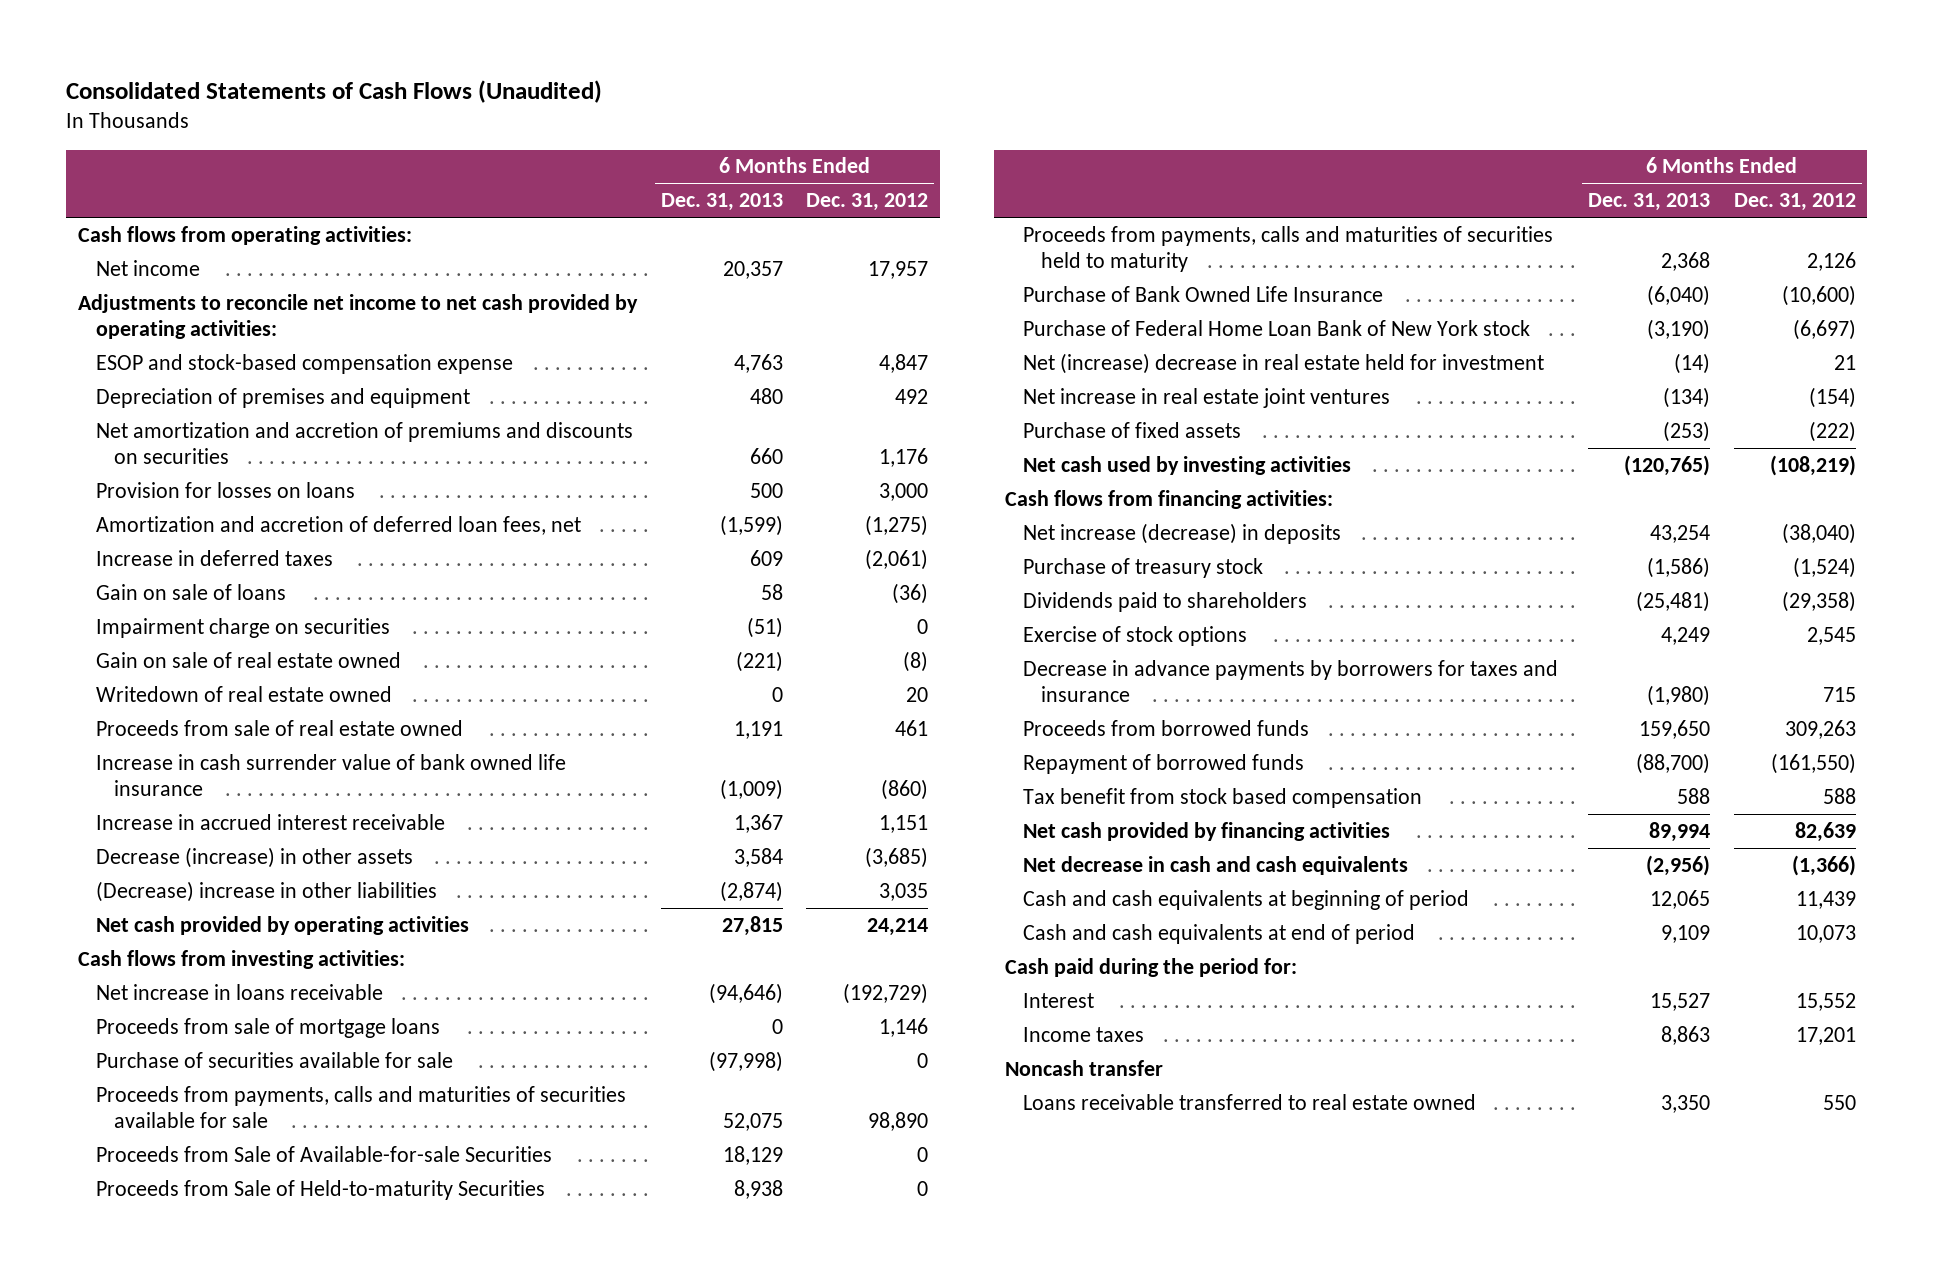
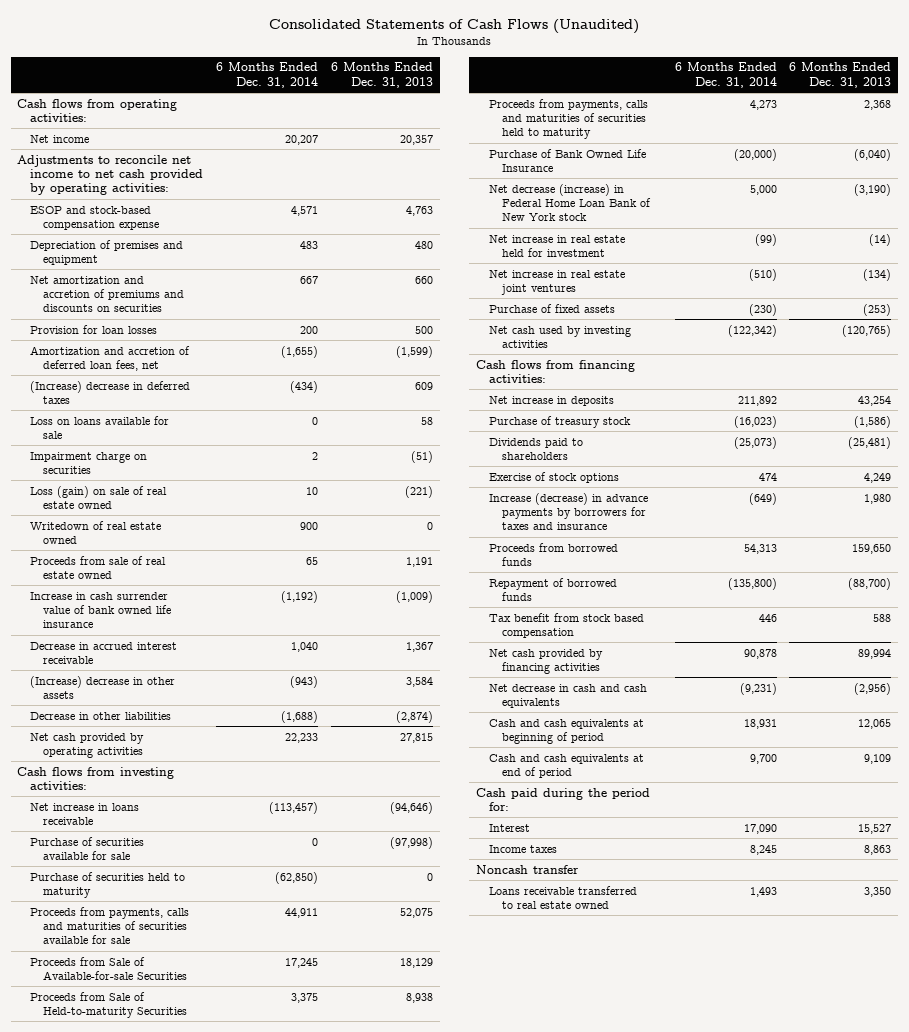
- | 6 Months Ended Dec. 31, 2013 | 6 Months Ended Dec. 31, 2012
+ | 6 Months Ended Dec. 31, 2014 | 6 Months Ended Dec. 31, 2013
- Provision for losses on loans | 500 | 3,000
+ Provision for loan losses | 200 | 500
- Increase in deferred taxes | 609 | (2,061)
- Gain on sale of loans | 58 | (36)
+ (Increase) decrease in deferred taxes | (434) | 609
+ Loss on loans available for sale | 0 | 58
- Gain on sale of real estate owned | (221) | (8)
+ Loss (gain) on sale of real estate owned | 10 | (221)
- Increase in accrued interest receivable | 1,367 | 1,151
- Decrease (increase) in other assets | 3,584 | (3,685)
- (Decrease) increase in other liabilities | (2,874) | 3,035
+ Decrease in accrued interest receivable | 1,040 | 1,367
+ (Increase) decrease in other assets | (943) | 3,584
+ Decrease in other liabilities | (1,688) | (2,874)
- Proceeds from sale of mortgage loans | 0 | 1,146
+ Purchase of securities held to maturity | (62,850) | 0
- Purchase of Federal Home Loan Bank of New York stock | (3,190) | (6,697)
- Net (increase) decrease in real estate held for investment | (14) | 21
+ Net decrease (increase) in Federal Home Loan Bank of New York stock | 5,000 | (3,190)
+ Net increase in real estate held for investment | (99) | (14)
- Net increase (decrease) in deposits | 43,254 | (38,040)
+ Net increase in deposits | 211,892 | 43,254
- Decrease in advance payments by borrowers for taxes and insurance | (1,980) | 715
+ Increase (decrease) in advance payments by borrowers for taxes and insurance | (649) | 1,980

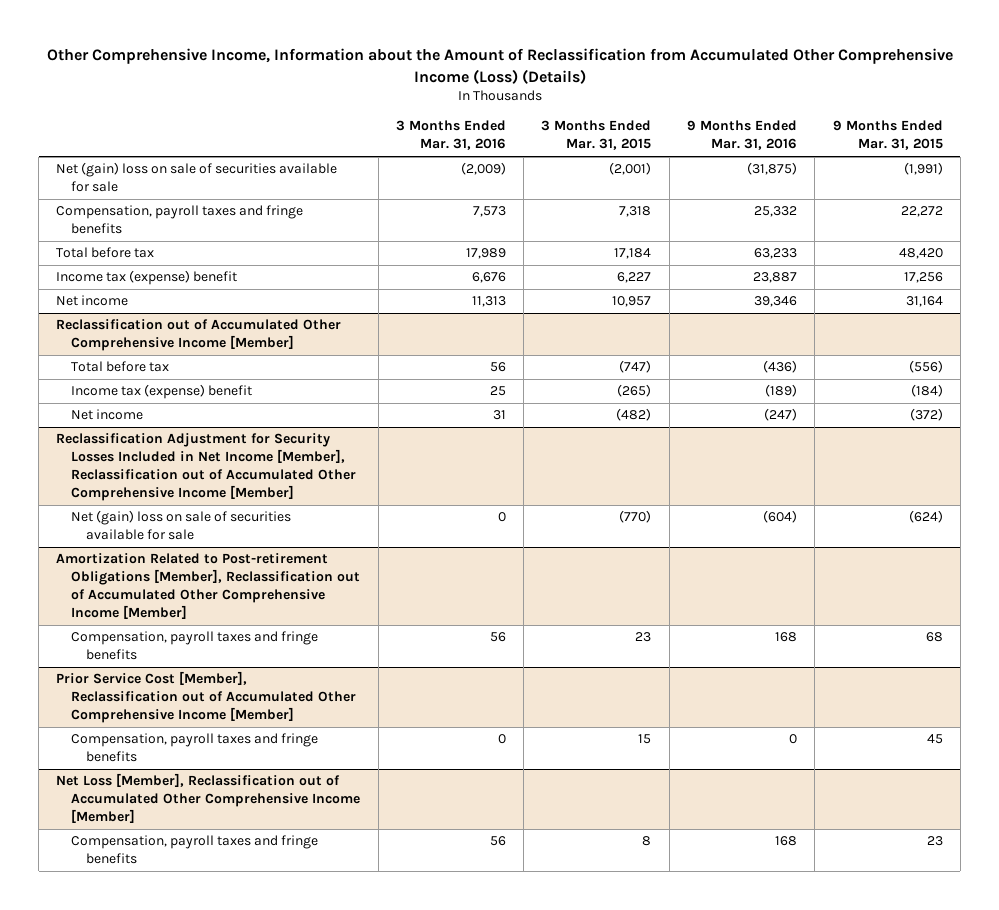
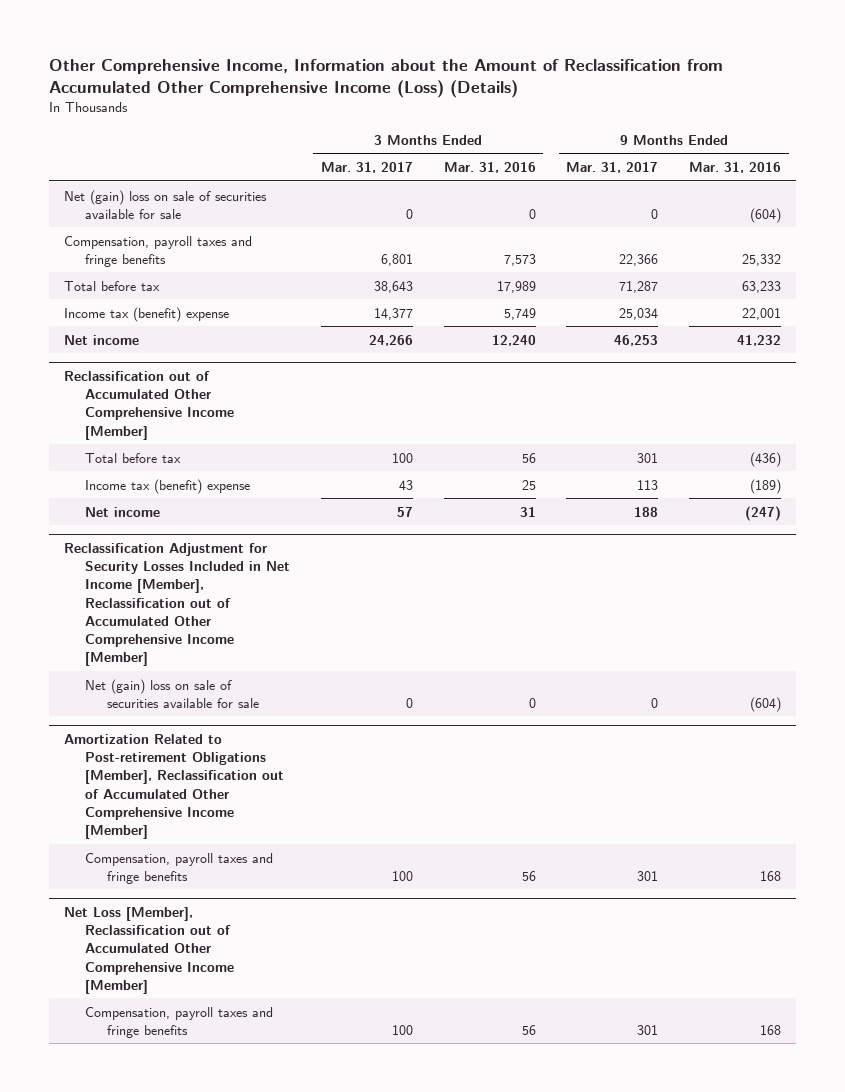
- | 3 Months Ended Mar. 31, 2016 | 3 Months Ended Mar. 31, 2015 | 9 Months Ended Mar. 31, 2016 | 9 Months Ended Mar. 31, 2015
+ | 3 Months Ended Mar. 31, 2017 | 3 Months Ended Mar. 31, 2016 | 9 Months Ended Mar. 31, 2017 | 9 Months Ended Mar. 31, 2016
- Net (gain) loss on sale of securities available for sale | (2,009) | (2,001) | (31,875) | (1,991)
+ Net (gain) loss on sale of securities available for sale | 0 | 0 | 0 | (604)
- Income tax (expense) benefit | 6,676 | 6,227 | 23,887 | 17,256
- Net income | 11,313 | 10,957 | 39,346 | 31,164
+ Income tax (benefit) expense | 14,377 | 5,749 | 25,034 | 22,001
+ Net income | 24,266 | 12,240 | 46,253 | 41,232
@ Reclassification out of Accumulated Other Comprehensive Income [Member]
- Income tax (expense) benefit | 25 | (265) | (189) | (184)
+ Income tax (benefit) expense | 43 | 25 | 113 | (189)
- Prior Service Cost [Member], Reclassification out of Accumulated Other Comprehensive Income [Member]
- Compensation, payroll taxes and fringe benefits | 0 | 15 | 0 | 45

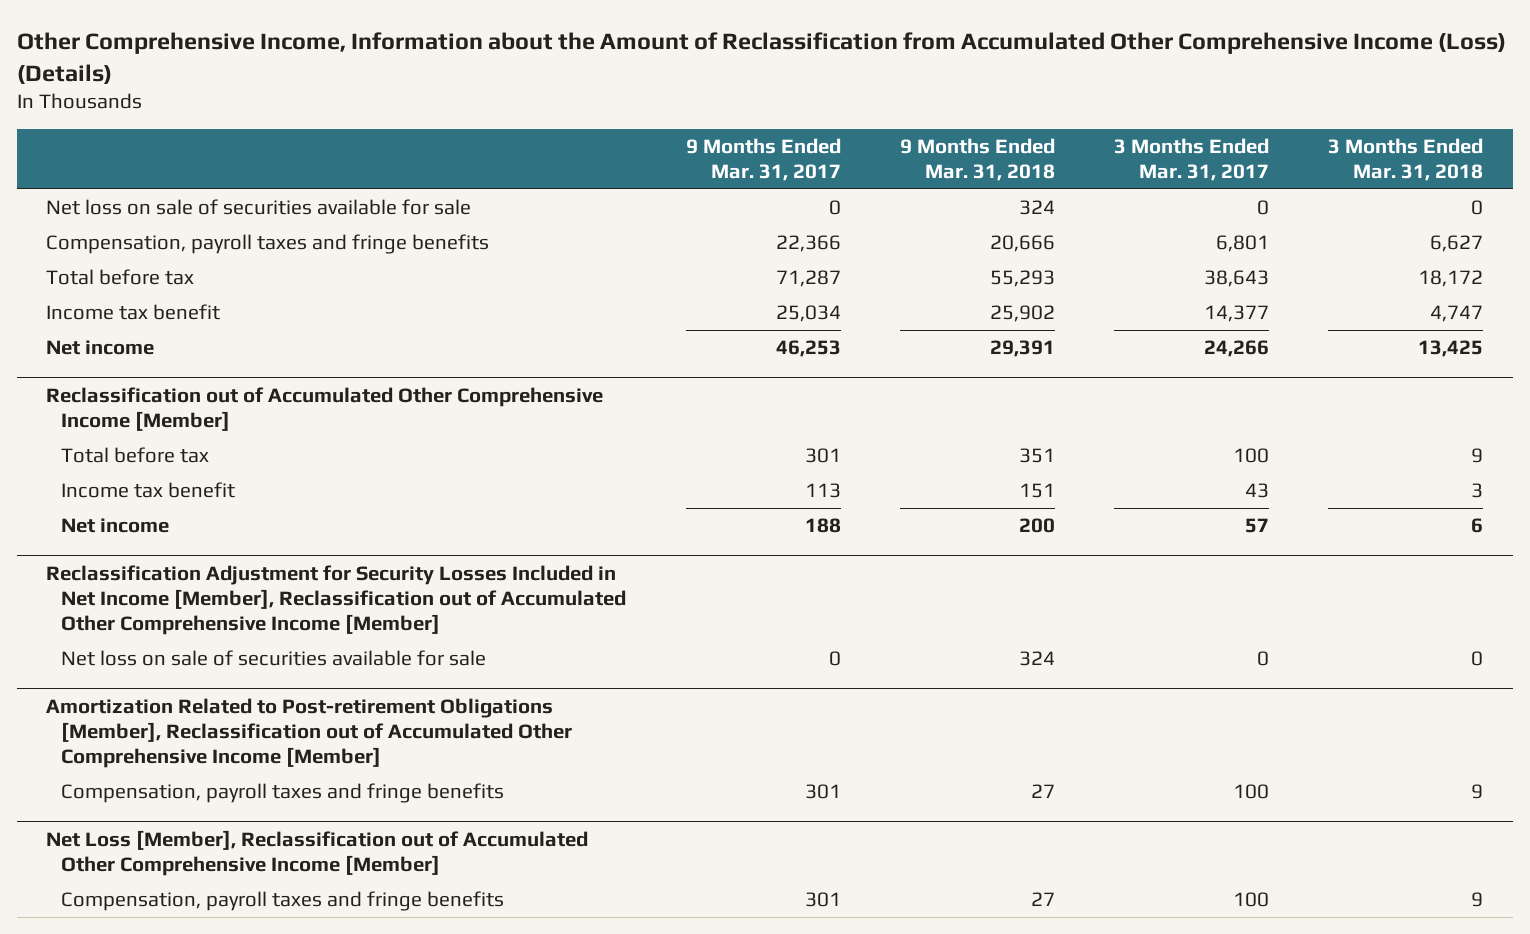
- | 3 Months Ended Mar. 31, 2017 | 3 Months Ended Mar. 31, 2016 | 9 Months Ended Mar. 31, 2017 | 9 Months Ended Mar. 31, 2016
+ | 9 Months Ended Mar. 31, 2017 | 9 Months Ended Mar. 31, 2018 | 3 Months Ended Mar. 31, 2017 | 3 Months Ended Mar. 31, 2018
- Net (gain) loss on sale of securities available for sale | 0 | 0 | 0 | (604)
+ Net loss on sale of securities available for sale | 0 | 324 | 0 | 0
- Income tax (benefit) expense | 14,377 | 5,749 | 25,034 | 22,001
+ Income tax benefit | 25,034 | 25,902 | 14,377 | 4,747
@ Reclassification out of Accumulated Other Comprehensive Income [Member]
- Income tax (benefit) expense | 43 | 25 | 113 | (189)
+ Income tax benefit | 113 | 151 | 43 | 3
@ Reclassification Adjustment for Security Losses Included in Net Income [Member], Reclassification out of Accumulated Other Comprehensive Income [Member]
- Net (gain) loss on sale of securities available for sale | 0 | 0 | 0 | (604)
+ Net loss on sale of securities available for sale | 0 | 324 | 0 | 0

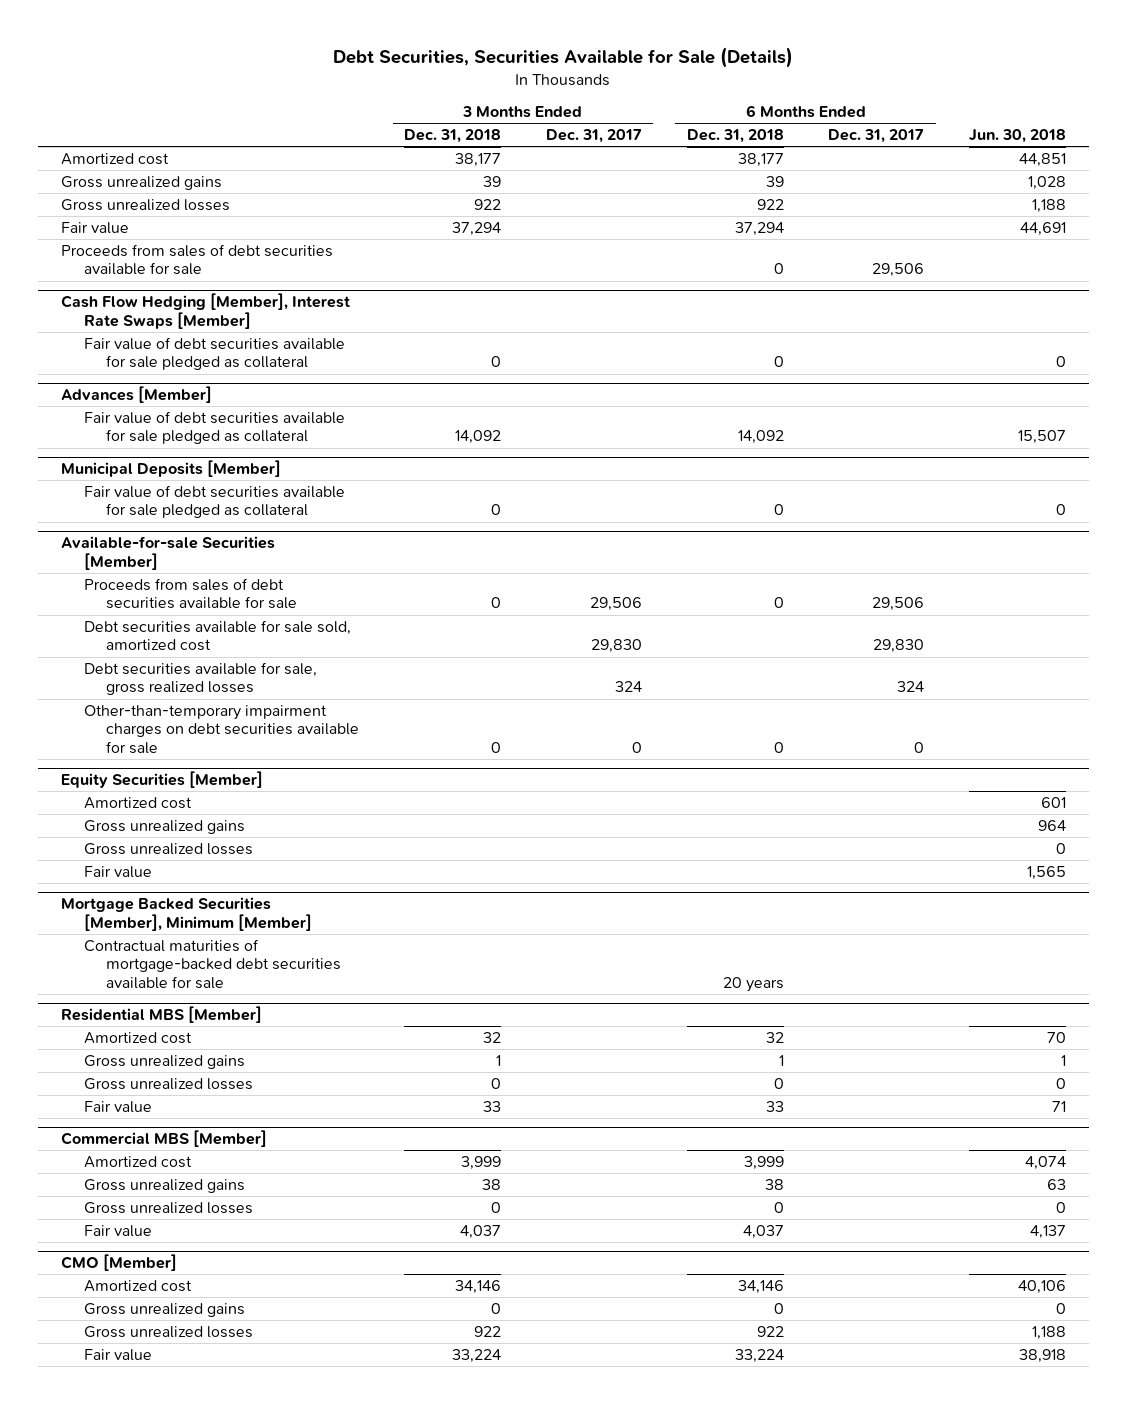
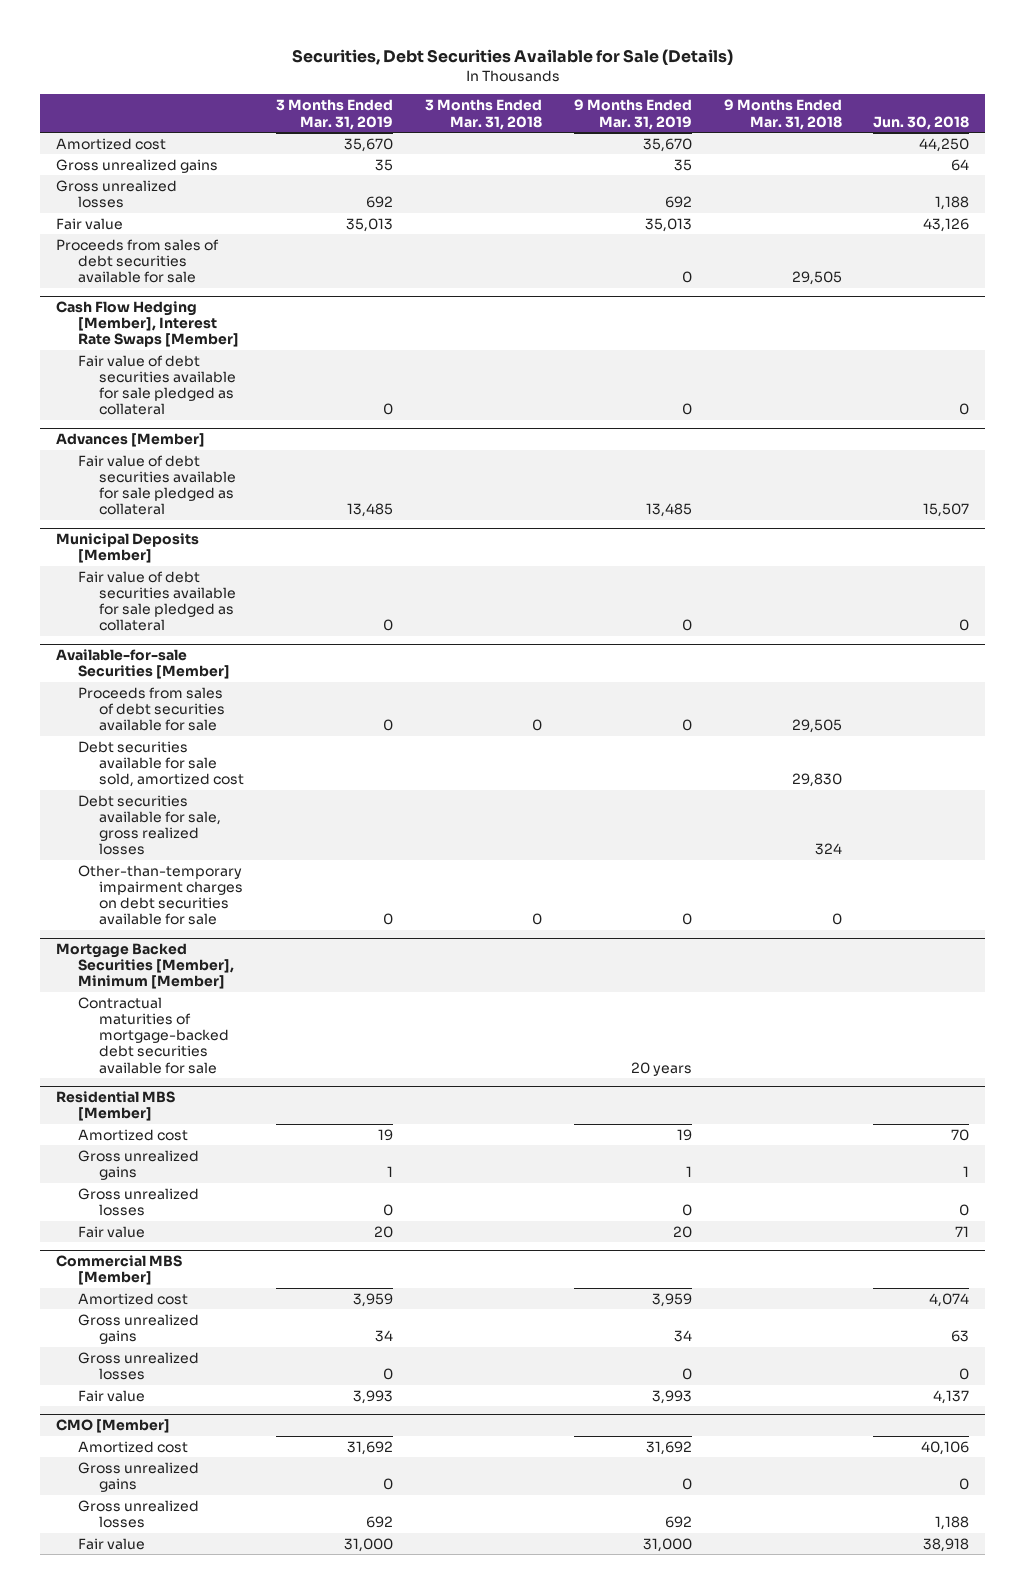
- Debt Securities, Securities Available for Sale (Details)
+ Securities, Debt Securities Available for Sale (Details)
- | 3 Months Ended Dec. 31, 2018 | 3 Months Ended Dec. 31, 2017 | 6 Months Ended Dec. 31, 2018 | 6 Months Ended Dec. 31, 2017 | Jun. 30, 2018
+ | 3 Months Ended Mar. 31, 2019 | 3 Months Ended Mar. 31, 2018 | 9 Months Ended Mar. 31, 2019 | 9 Months Ended Mar. 31, 2018 | Jun. 30, 2018
- Amortized cost | 38,177 | | 38,177 | | 44,851
- Gross unrealized gains | 39 | | 39 | | 1,028
+ Amortized cost | 35,670 | | 35,670 | | 44,250
+ Gross unrealized gains | 35 | | 35 | | 64
- Fair value | 37,294 | | 37,294 | | 44,691
+ Fair value | 35,013 | | 35,013 | | 43,126
- Equity Securities [Member]
- Amortized cost | | | | | 601
- Gross unrealized gains | | | | | 964
- Gross unrealized losses | | | | | 0
- Fair value | | | | | 1,565

